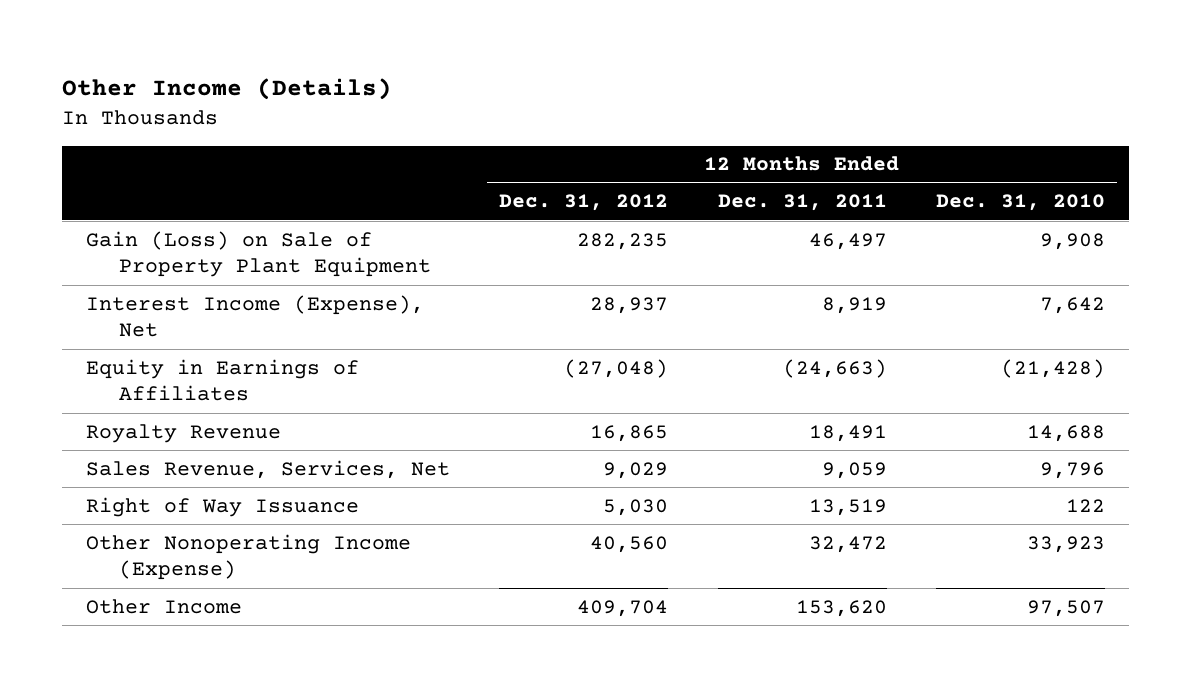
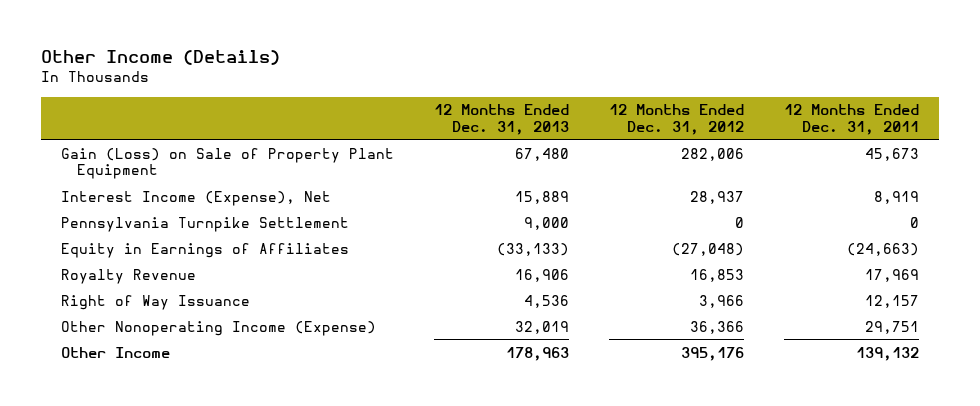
- | 12 Months Ended Dec. 31, 2012 | 12 Months Ended Dec. 31, 2011 | 12 Months Ended Dec. 31, 2010
+ | 12 Months Ended Dec. 31, 2013 | 12 Months Ended Dec. 31, 2012 | 12 Months Ended Dec. 31, 2011
- Gain (Loss) on Sale of Property Plant Equipment | 282,235 | 46,497 | 9,908
+ Gain (Loss) on Sale of Property Plant Equipment | 67,480 | 282,006 | 45,673
+ Pennsylvania Turnpike Settlement | 9,000 | 0 | 0
- Royalty Revenue | 16,865 | 18,491 | 14,688
- Sales Revenue, Services, Net | 9,029 | 9,059 | 9,796
- Right of Way Issuance | 5,030 | 13,519 | 122
- Other Nonoperating Income (Expense) | 40,560 | 32,472 | 33,923
- Other Income | 409,704 | 153,620 | 97,507
+ Royalty Revenue | 16,906 | 16,853 | 17,969
+ Right of Way Issuance | 4,536 | 3,966 | 12,157
+ Other Nonoperating Income (Expense) | 32,019 | 36,366 | 29,751
+ Other Income | 178,963 | 395,176 | 139,132

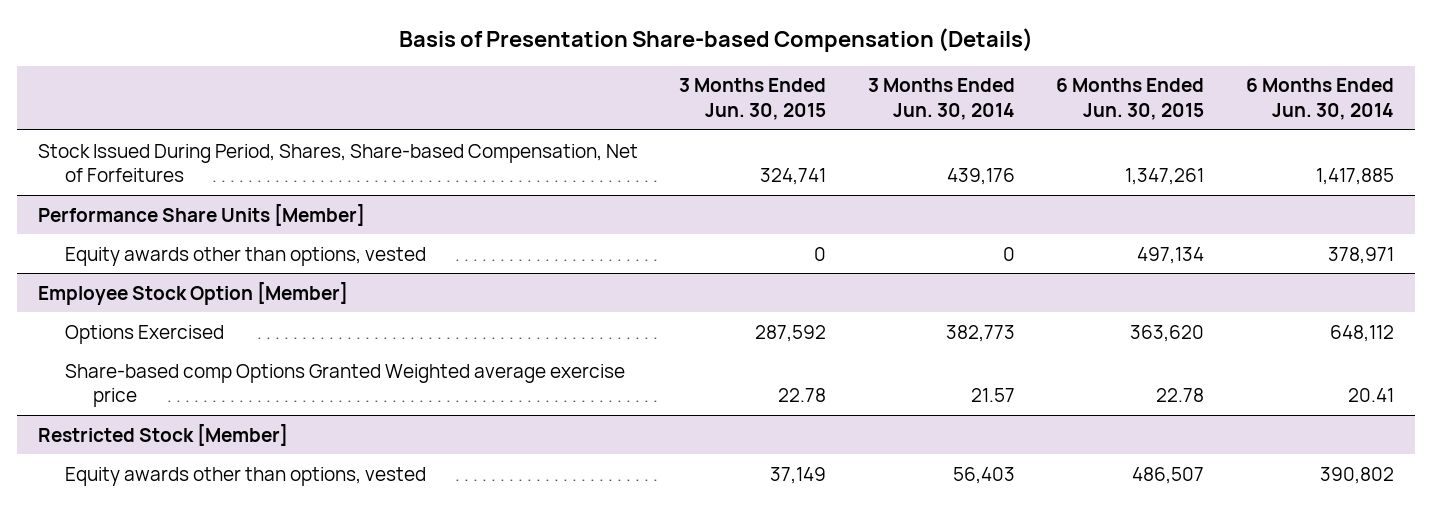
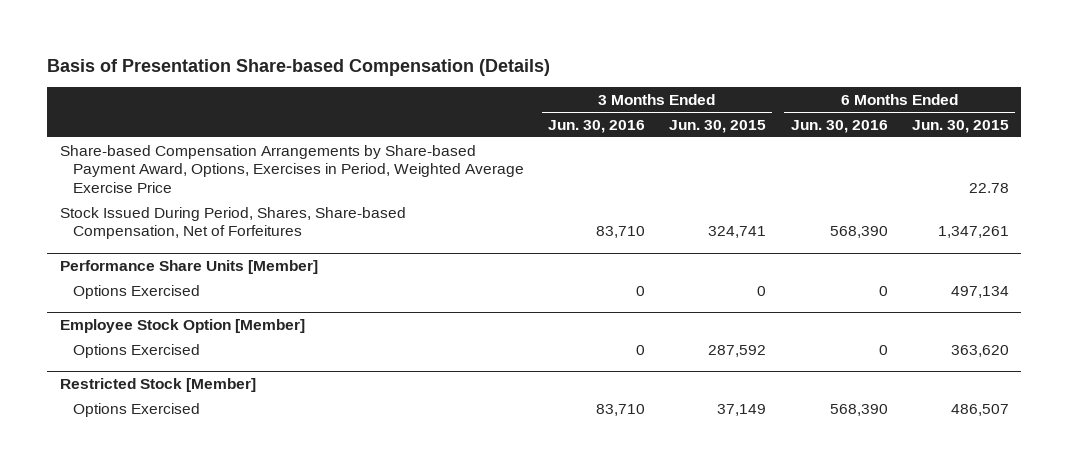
- | 3 Months Ended Jun. 30, 2015 | 3 Months Ended Jun. 30, 2014 | 6 Months Ended Jun. 30, 2015 | 6 Months Ended Jun. 30, 2014
+ | 3 Months Ended Jun. 30, 2016 | 3 Months Ended Jun. 30, 2015 | 6 Months Ended Jun. 30, 2016 | 6 Months Ended Jun. 30, 2015
+ Share-based Compensation Arrangements by Share-based Payment Award, Options, Exercises in Period, Weighted Average Exercise Price | | | | 22.78
@ Performance Share Units [Member]
- Equity awards other than options, vested | 0 | 0 | 497,134 | 378,971
+ Options Exercised | 0 | 0 | 0 | 497,134
@ Employee Stock Option [Member]
- Share-based comp Options Granted Weighted average exercise price | 22.78 | 21.57 | 22.78 | 20.41
@ Restricted Stock [Member]
- Equity awards other than options, vested | 37,149 | 56,403 | 486,507 | 390,802
+ Options Exercised | 83,710 | 37,149 | 568,390 | 486,507

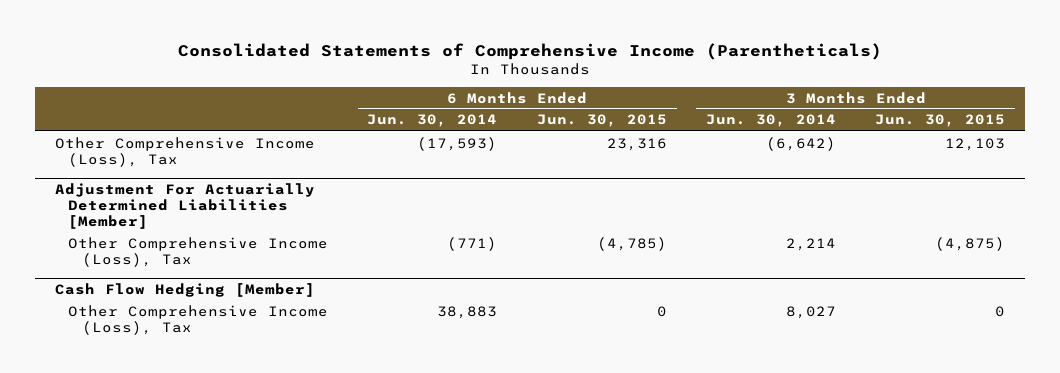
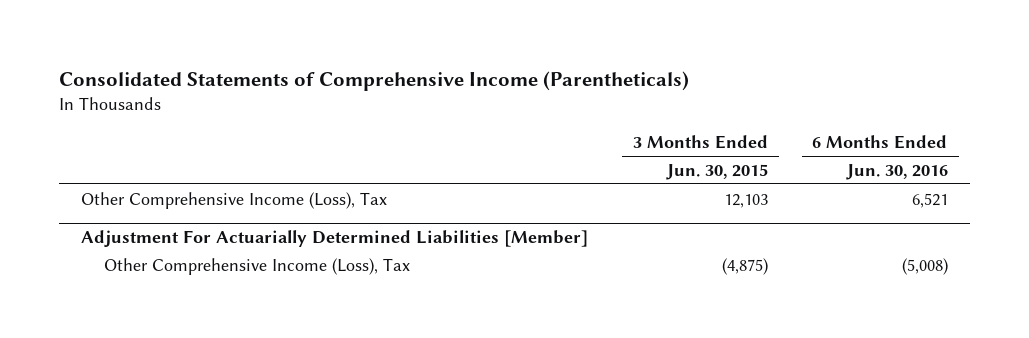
- | 6 Months Ended Jun. 30, 2014 | 6 Months Ended Jun. 30, 2015 | 3 Months Ended Jun. 30, 2014 | 3 Months Ended Jun. 30, 2015
+ | 3 Months Ended Jun. 30, 2015 | 6 Months Ended Jun. 30, 2016
- Cash Flow Hedging [Member]
- Other Comprehensive Income (Loss), Tax | 38,883 | 0 | 8,027 | 0

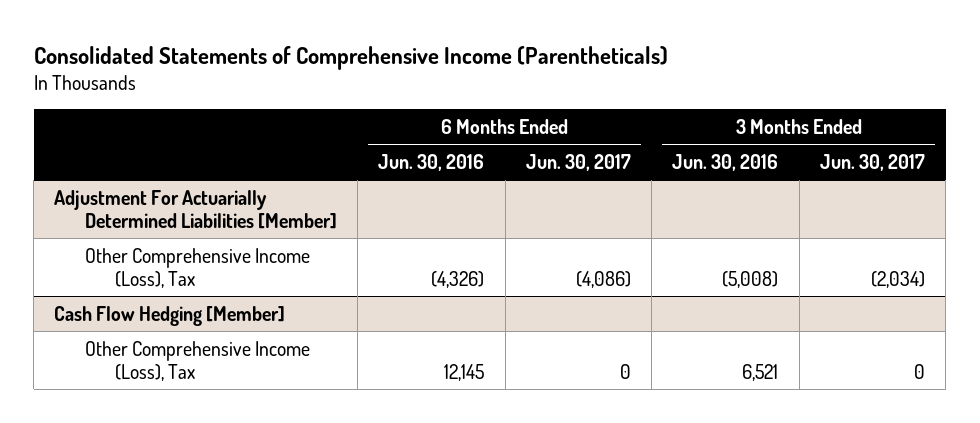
- | 3 Months Ended Jun. 30, 2015 | 6 Months Ended Jun. 30, 2016
+ | 6 Months Ended Jun. 30, 2016 | 6 Months Ended Jun. 30, 2017 | 3 Months Ended Jun. 30, 2016 | 3 Months Ended Jun. 30, 2017
- Other Comprehensive Income (Loss), Tax | 12,103 | 6,521
@ Adjustment For Actuarially Determined Liabilities [Member]
- Other Comprehensive Income (Loss), Tax | (4,875) | (5,008)
+ Other Comprehensive Income (Loss), Tax | (4,326) | (4,086) | (5,008) | (2,034)
+ Cash Flow Hedging [Member]
+ Other Comprehensive Income (Loss), Tax | 12,145 | 0 | 6,521 | 0

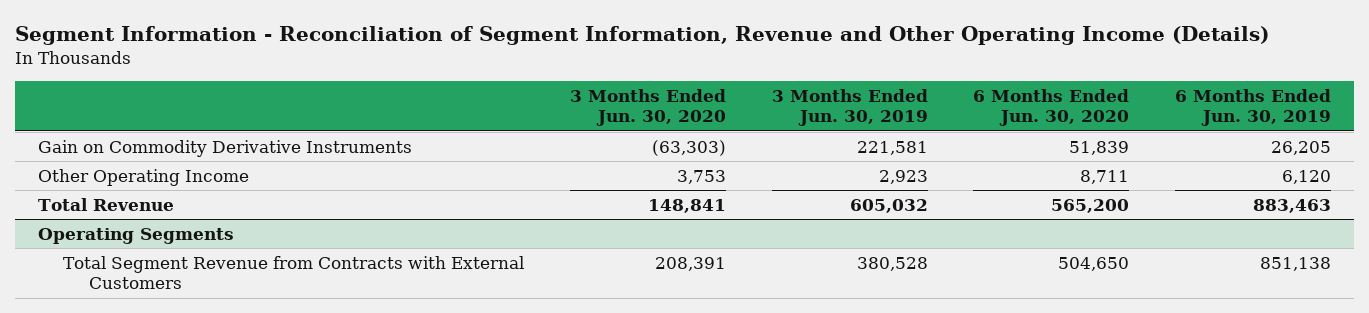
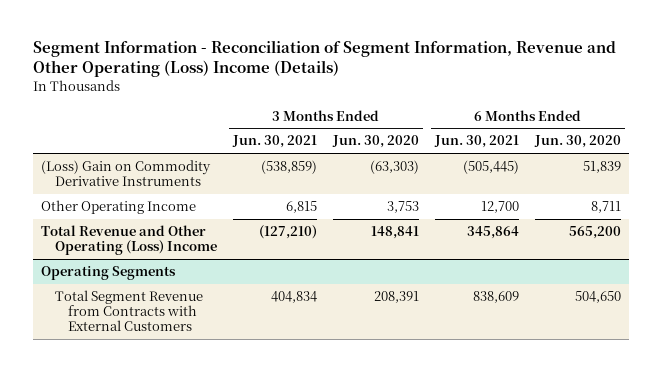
- Segment Information - Reconciliation of Segment Information, Revenue and Other Operating Income (Details)
+ Segment Information - Reconciliation of Segment Information, Revenue and Other Operating (Loss) Income (Details)
- | 3 Months Ended Jun. 30, 2020 | 3 Months Ended Jun. 30, 2019 | 6 Months Ended Jun. 30, 2020 | 6 Months Ended Jun. 30, 2019
+ | 3 Months Ended Jun. 30, 2021 | 3 Months Ended Jun. 30, 2020 | 6 Months Ended Jun. 30, 2021 | 6 Months Ended Jun. 30, 2020
- Gain on Commodity Derivative Instruments | (63,303) | 221,581 | 51,839 | 26,205
+ (Loss) Gain on Commodity Derivative Instruments | (538,859) | (63,303) | (505,445) | 51,839
- Total Revenue | 148,841 | 605,032 | 565,200 | 883,463
+ Total Revenue and Other Operating (Loss) Income | (127,210) | 148,841 | 345,864 | 565,200

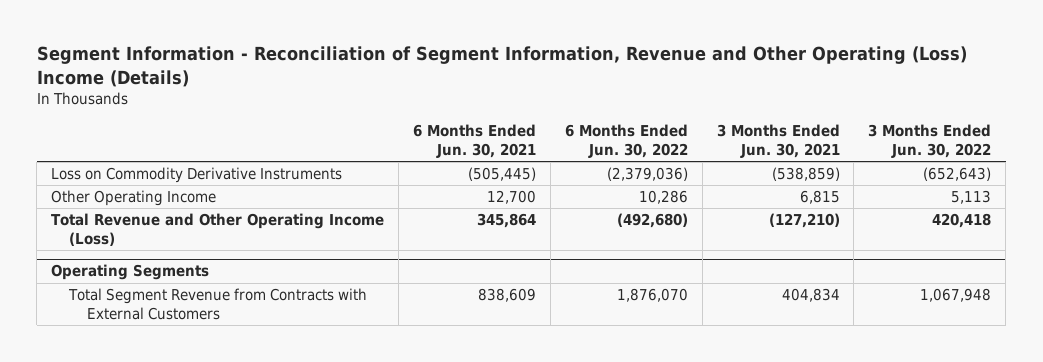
- | 3 Months Ended Jun. 30, 2021 | 3 Months Ended Jun. 30, 2020 | 6 Months Ended Jun. 30, 2021 | 6 Months Ended Jun. 30, 2020
+ | 6 Months Ended Jun. 30, 2021 | 6 Months Ended Jun. 30, 2022 | 3 Months Ended Jun. 30, 2021 | 3 Months Ended Jun. 30, 2022
- (Loss) Gain on Commodity Derivative Instruments | (538,859) | (63,303) | (505,445) | 51,839
+ Loss on Commodity Derivative Instruments | (505,445) | (2,379,036) | (538,859) | (652,643)
- Total Revenue and Other Operating (Loss) Income | (127,210) | 148,841 | 345,864 | 565,200
+ Total Revenue and Other Operating Income (Loss) | 345,864 | (492,680) | (127,210) | 420,418

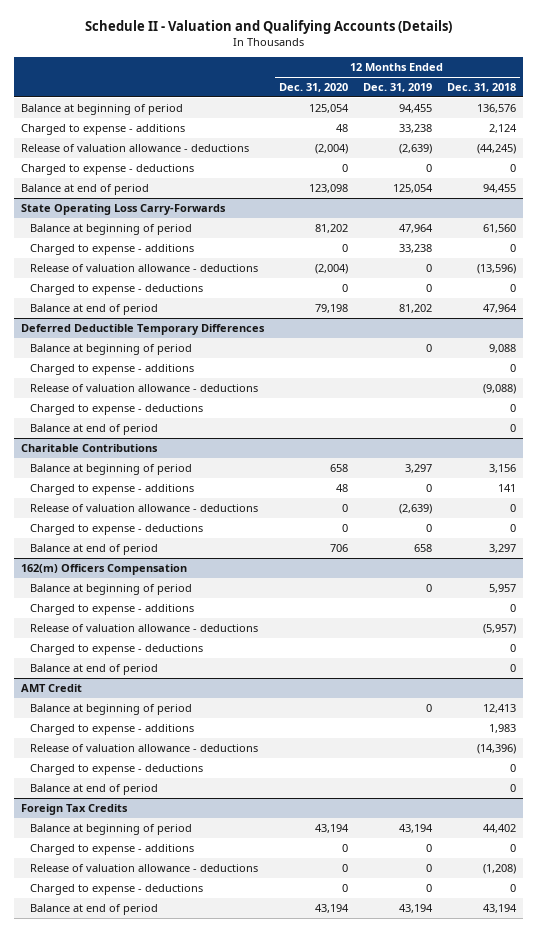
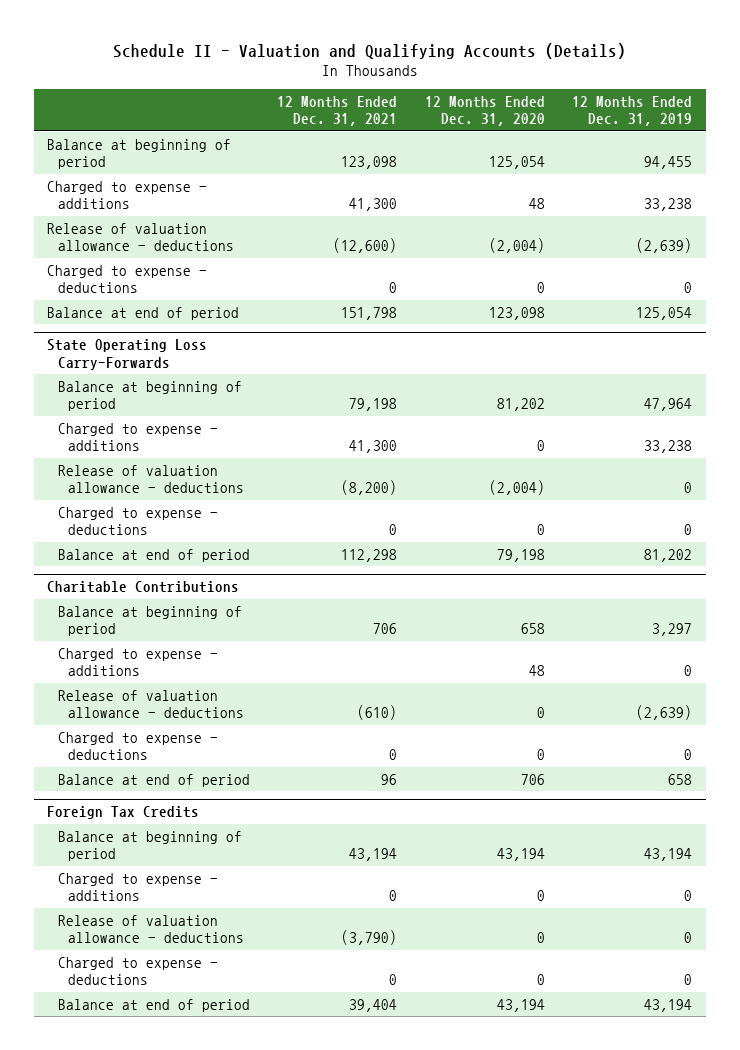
- | 12 Months Ended Dec. 31, 2020 | 12 Months Ended Dec. 31, 2019 | 12 Months Ended Dec. 31, 2018
+ | 12 Months Ended Dec. 31, 2021 | 12 Months Ended Dec. 31, 2020 | 12 Months Ended Dec. 31, 2019
- Deferred Deductible Temporary Differences
- Balance at beginning of period | | 0 | 9,088
- Charged to expense - additions | | | 0
- Release of valuation allowance - deductions | | | (9,088)
- Charged to expense - deductions | | | 0
- Balance at end of period | | | 0
- 162(m) Officers Compensation
- Balance at beginning of period | | 0 | 5,957
- Charged to expense - additions | | | 0
- Release of valuation allowance - deductions | | | (5,957)
- Charged to expense - deductions | | | 0
- Balance at end of period | | | 0
- AMT Credit
- Balance at beginning of period | | 0 | 12,413
- Charged to expense - additions | | | 1,983
- Release of valuation allowance - deductions | | | (14,396)
- Charged to expense - deductions | | | 0
- Balance at end of period | | | 0

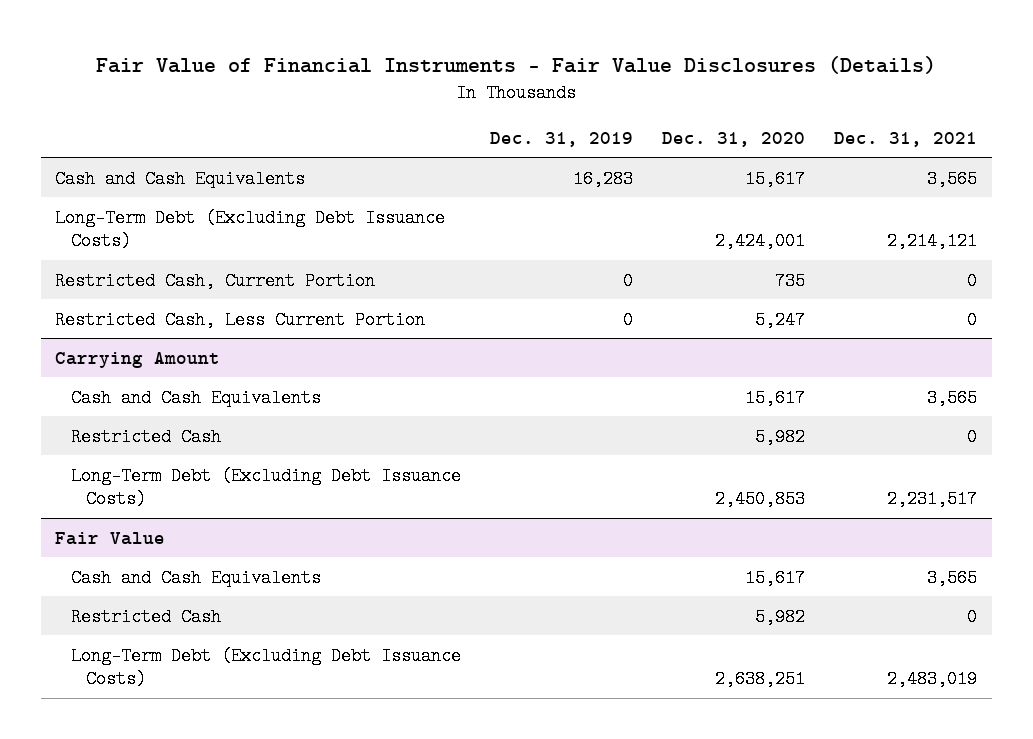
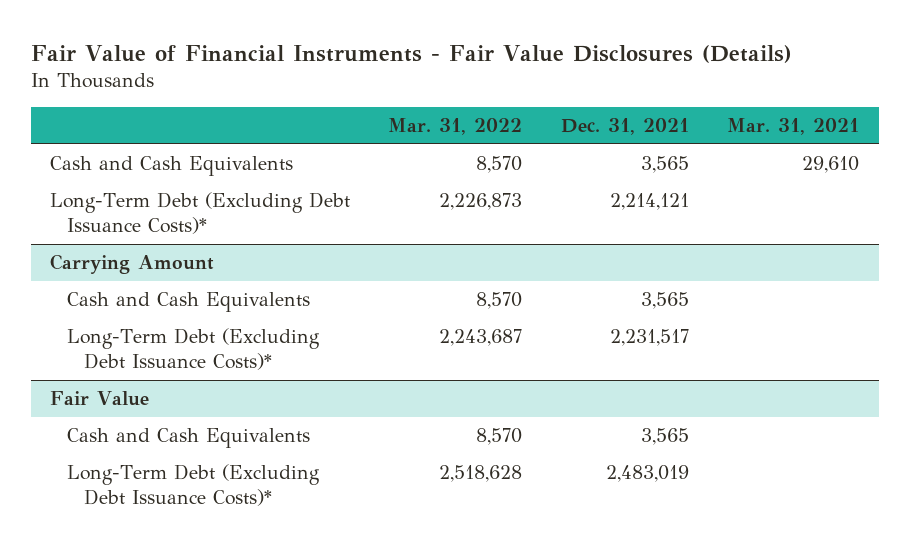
- | Dec. 31, 2019 | Dec. 31, 2020 | Dec. 31, 2021
+ | Mar. 31, 2022 | Dec. 31, 2021 | Mar. 31, 2021
- Long-Term Debt (Excluding Debt Issuance Costs) | | 2,424,001 | 2,214,121
- Restricted Cash, Current Portion | 0 | 735 | 0
- Restricted Cash, Less Current Portion | 0 | 5,247 | 0
+ Long-Term Debt (Excluding Debt Issuance Costs)* | 2,226,873 | 2,214,121 |
@ Carrying Amount
- Restricted Cash | | 5,982 | 0
- Long-Term Debt (Excluding Debt Issuance Costs) | | 2,450,853 | 2,231,517
+ Long-Term Debt (Excluding Debt Issuance Costs)* | 2,243,687 | 2,231,517 |
@ Fair Value
- Restricted Cash | | 5,982 | 0
- Long-Term Debt (Excluding Debt Issuance Costs) | | 2,638,251 | 2,483,019
+ Long-Term Debt (Excluding Debt Issuance Costs)* | 2,518,628 | 2,483,019 |

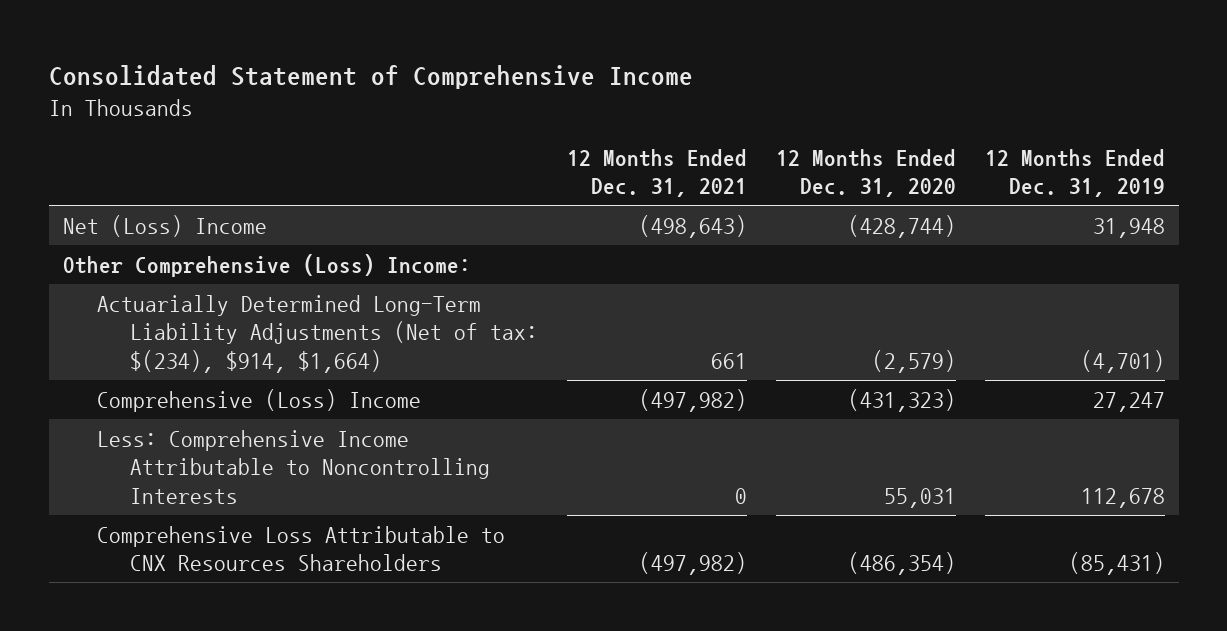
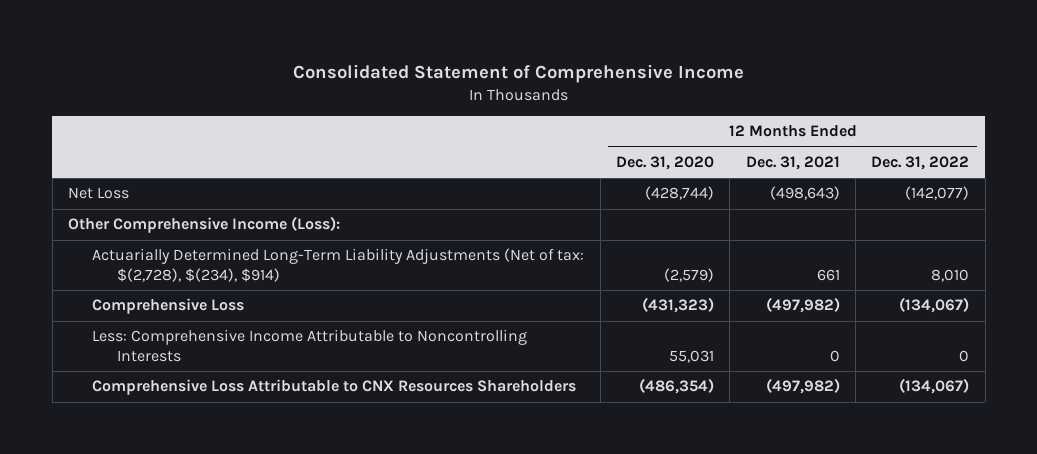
- | 12 Months Ended Dec. 31, 2021 | 12 Months Ended Dec. 31, 2020 | 12 Months Ended Dec. 31, 2019
+ | 12 Months Ended Dec. 31, 2020 | 12 Months Ended Dec. 31, 2021 | 12 Months Ended Dec. 31, 2022
- Net (Loss) Income | (498,643) | (428,744) | 31,948
- Other Comprehensive (Loss) Income:
- Actuarially Determined Long-Term Liability Adjustments (Net of tax: $(234), $914, $1,664) | 661 | (2,579) | (4,701)
- Comprehensive (Loss) Income | (497,982) | (431,323) | 27,247
+ Net Loss | (428,744) | (498,643) | (142,077)
+ Other Comprehensive Income (Loss):
+ Actuarially Determined Long-Term Liability Adjustments (Net of tax: $(2,728), $(234), $914) | (2,579) | 661 | 8,010
+ Comprehensive Loss | (431,323) | (497,982) | (134,067)

